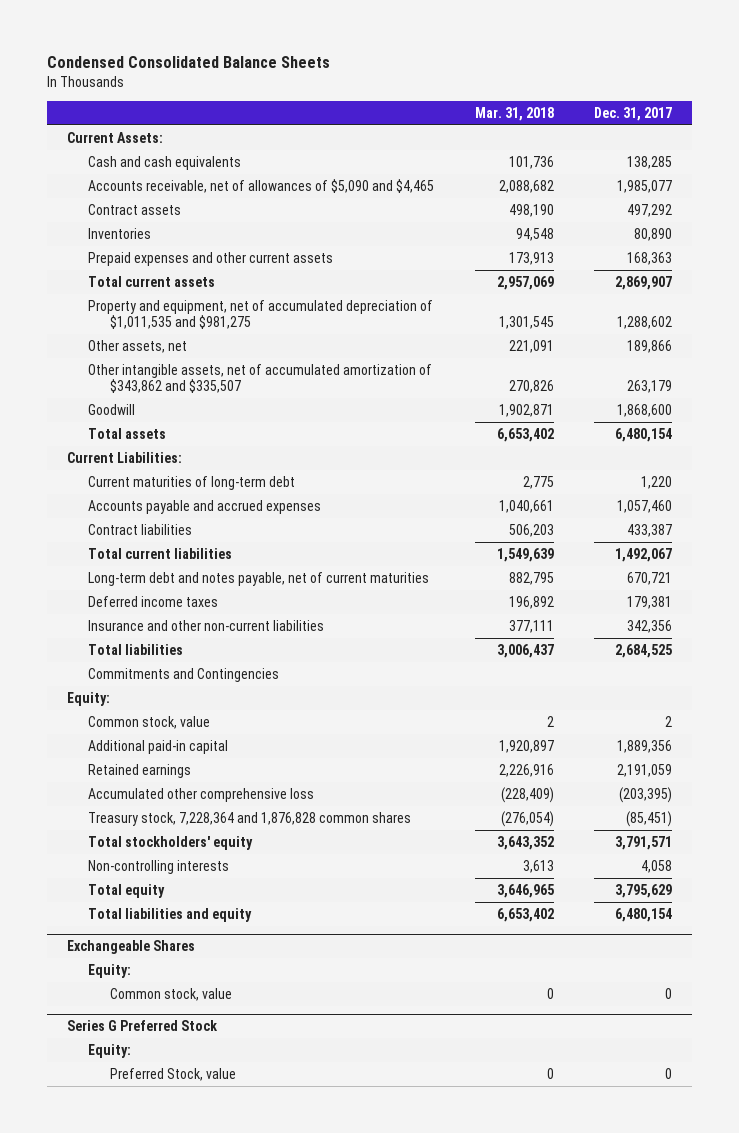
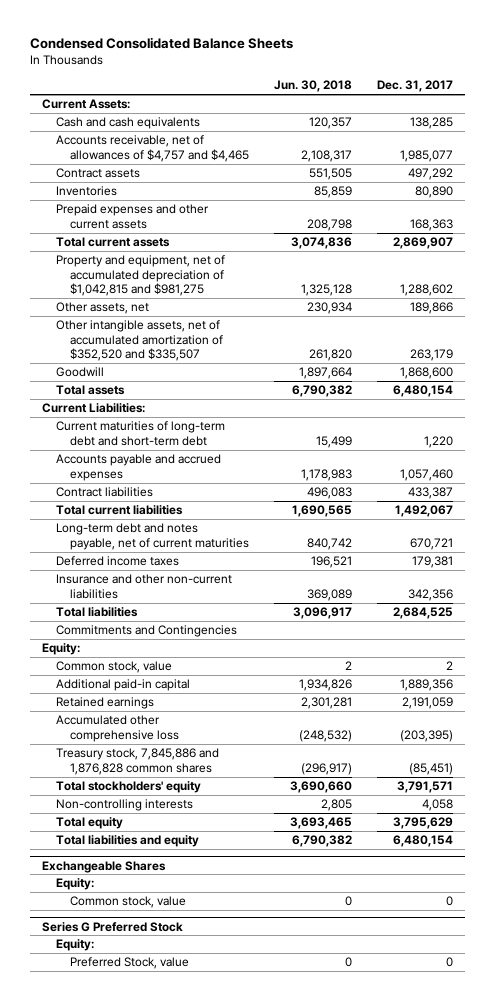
- | Mar. 31, 2018 | Dec. 31, 2017
+ | Jun. 30, 2018 | Dec. 31, 2017
- Accounts receivable, net of allowances of $5,090 and $4,465 | 2,088,682 | 1,985,077
+ Accounts receivable, net of allowances of $4,757 and $4,465 | 2,108,317 | 1,985,077
- Property and equipment, net of accumulated depreciation of $1,011,535 and $981,275 | 1,301,545 | 1,288,602
+ Property and equipment, net of accumulated depreciation of $1,042,815 and $981,275 | 1,325,128 | 1,288,602
- Other intangible assets, net of accumulated amortization of $343,862 and $335,507 | 270,826 | 263,179
+ Other intangible assets, net of accumulated amortization of $352,520 and $335,507 | 261,820 | 263,179
- Current maturities of long-term debt | 2,775 | 1,220
+ Current maturities of long-term debt and short-term debt | 15,499 | 1,220
- Treasury stock, 7,228,364 and 1,876,828 common shares | (276,054) | (85,451)
+ Treasury stock, 7,845,886 and 1,876,828 common shares | (296,917) | (85,451)

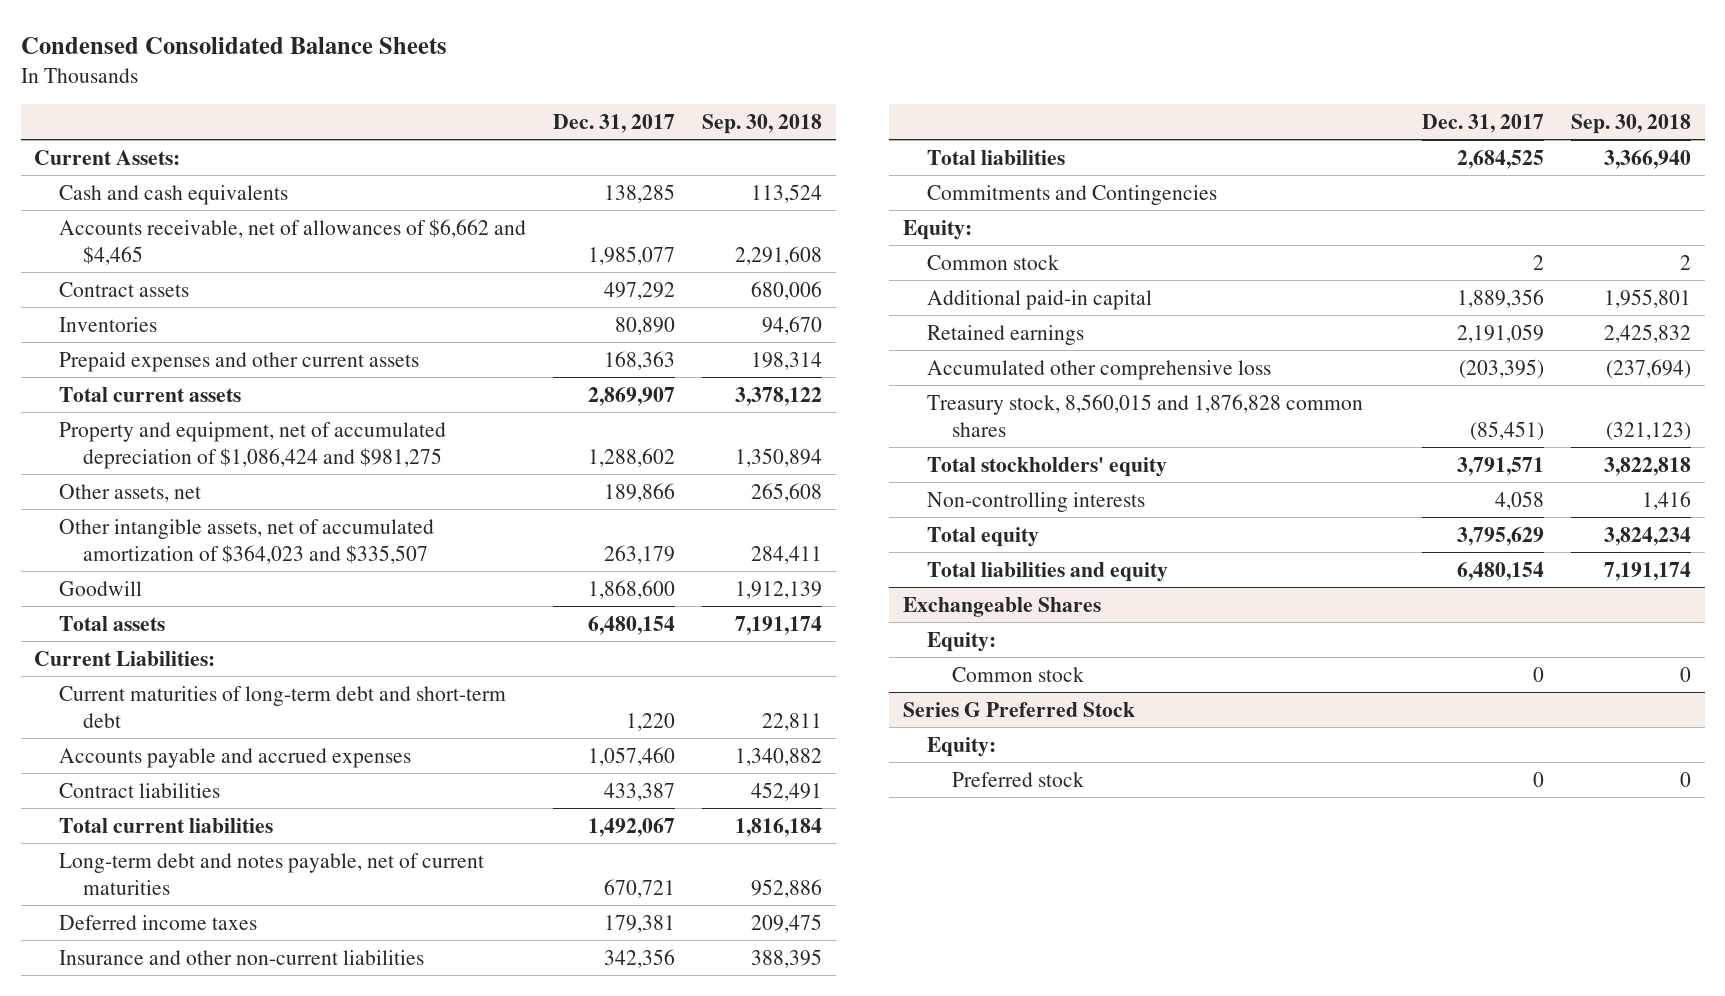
- | Jun. 30, 2018 | Dec. 31, 2017
+ | Dec. 31, 2017 | Sep. 30, 2018
- Accounts receivable, net of allowances of $4,757 and $4,465 | 2,108,317 | 1,985,077
+ Accounts receivable, net of allowances of $6,662 and $4,465 | 1,985,077 | 2,291,608
- Property and equipment, net of accumulated depreciation of $1,042,815 and $981,275 | 1,325,128 | 1,288,602
+ Property and equipment, net of accumulated depreciation of $1,086,424 and $981,275 | 1,288,602 | 1,350,894
- Other intangible assets, net of accumulated amortization of $352,520 and $335,507 | 261,820 | 263,179
+ Other intangible assets, net of accumulated amortization of $364,023 and $335,507 | 263,179 | 284,411
- Common stock, value | 2 | 2
+ Common stock | 2 | 2
- Treasury stock, 7,845,886 and 1,876,828 common shares | (296,917) | (85,451)
+ Treasury stock, 8,560,015 and 1,876,828 common shares | (85,451) | (321,123)
@ Exchangeable Shares
- Common stock, value | 0 | 0
+ Common stock | 0 | 0
@ Series G Preferred Stock
- Preferred Stock, value | 0 | 0
+ Preferred stock | 0 | 0

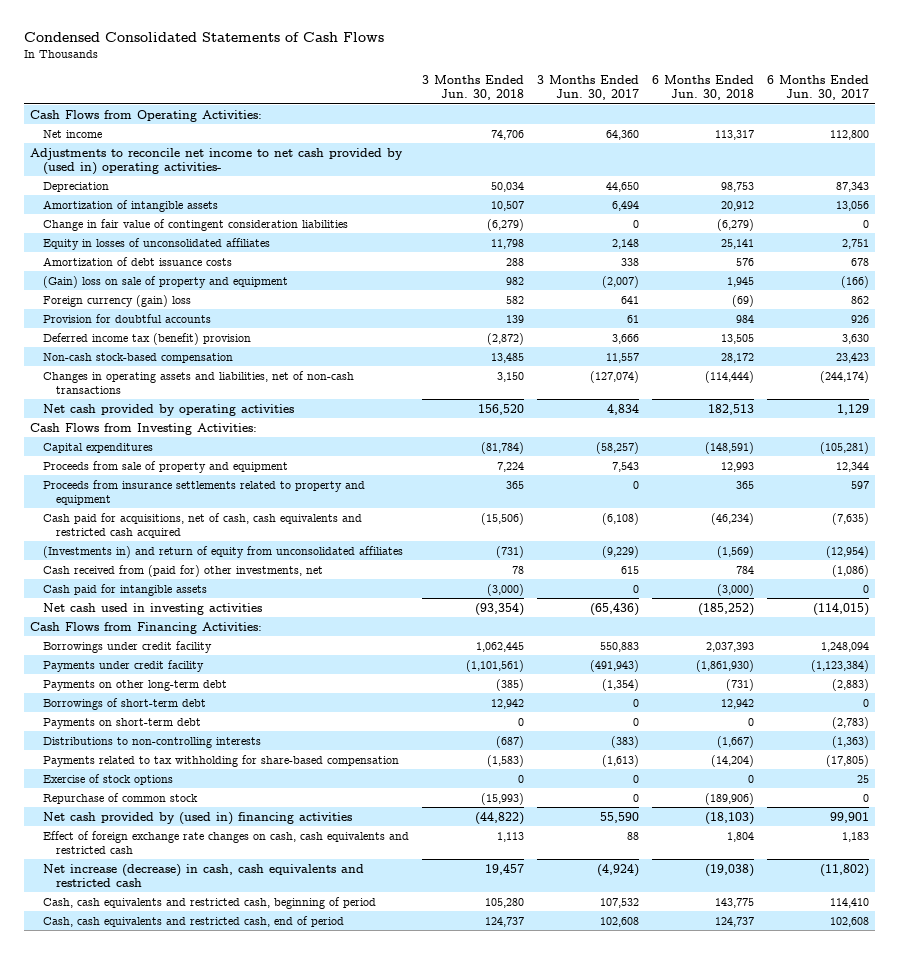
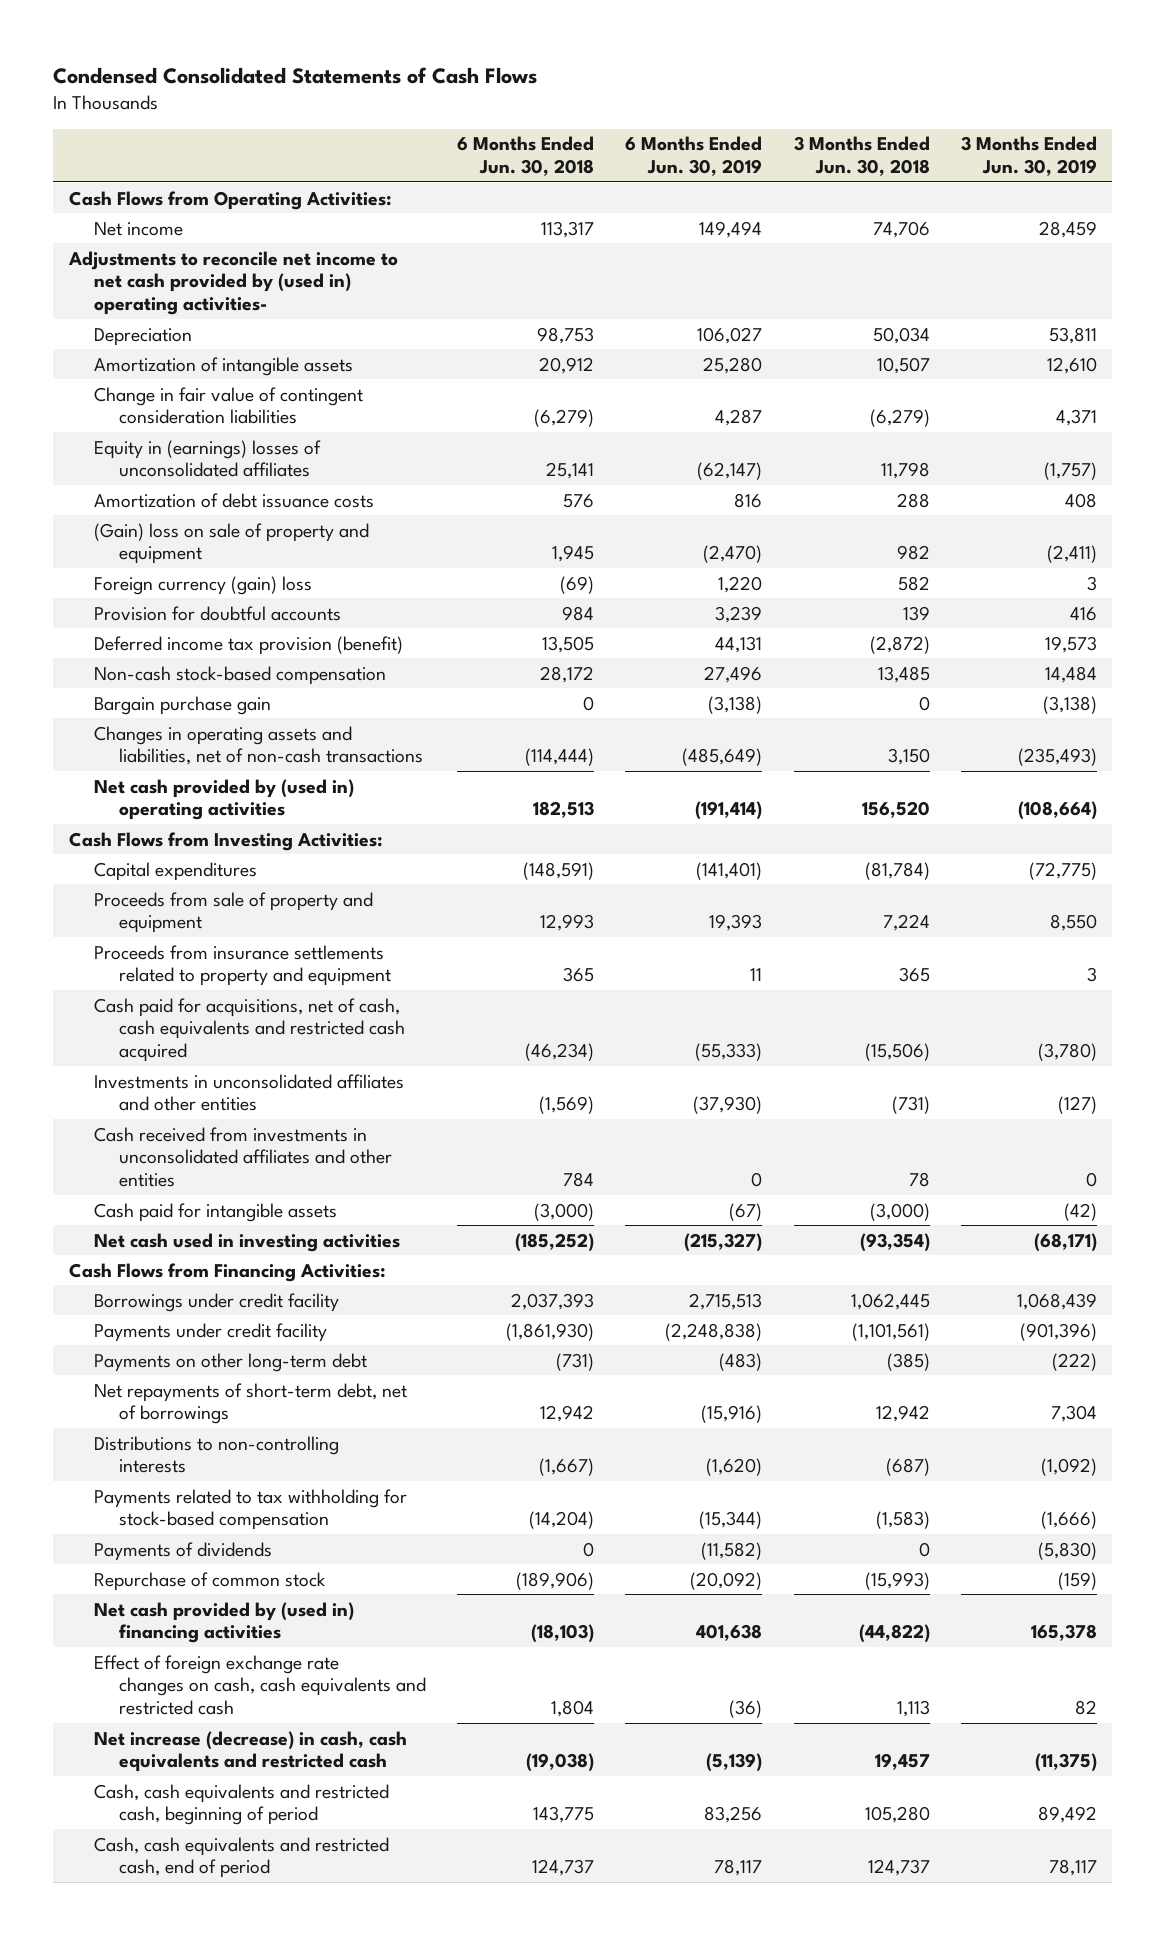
- | 3 Months Ended Jun. 30, 2018 | 3 Months Ended Jun. 30, 2017 | 6 Months Ended Jun. 30, 2018 | 6 Months Ended Jun. 30, 2017
+ | 6 Months Ended Jun. 30, 2018 | 6 Months Ended Jun. 30, 2019 | 3 Months Ended Jun. 30, 2018 | 3 Months Ended Jun. 30, 2019
- Equity in losses of unconsolidated affiliates | 11,798 | 2,148 | 25,141 | 2,751
+ Equity in (earnings) losses of unconsolidated affiliates | 25,141 | (62,147) | 11,798 | (1,757)
- Deferred income tax (benefit) provision | (2,872) | 3,666 | 13,505 | 3,630
+ Deferred income tax provision (benefit) | 13,505 | 44,131 | (2,872) | 19,573
+ Bargain purchase gain | 0 | (3,138) | 0 | (3,138)
- Net cash provided by operating activities | 156,520 | 4,834 | 182,513 | 1,129
+ Net cash provided by (used in) operating activities | 182,513 | (191,414) | 156,520 | (108,664)
- (Investments in) and return of equity from unconsolidated affiliates | (731) | (9,229) | (1,569) | (12,954)
- Cash received from (paid for) other investments, net | 78 | 615 | 784 | (1,086)
+ Investments in unconsolidated affiliates and other entities | (1,569) | (37,930) | (731) | (127)
+ Cash received from investments in unconsolidated affiliates and other entities | 784 | 0 | 78 | 0
- Borrowings of short-term debt | 12,942 | 0 | 12,942 | 0
- Payments on short-term debt | 0 | 0 | 0 | (2,783)
+ Net repayments of short-term debt, net of borrowings | 12,942 | (15,916) | 12,942 | 7,304
- Payments related to tax withholding for share-based compensation | (1,583) | (1,613) | (14,204) | (17,805)
- Exercise of stock options | 0 | 0 | 0 | 25
+ Payments related to tax withholding for stock-based compensation | (14,204) | (15,344) | (1,583) | (1,666)
+ Payments of dividends | 0 | (11,582) | 0 | (5,830)

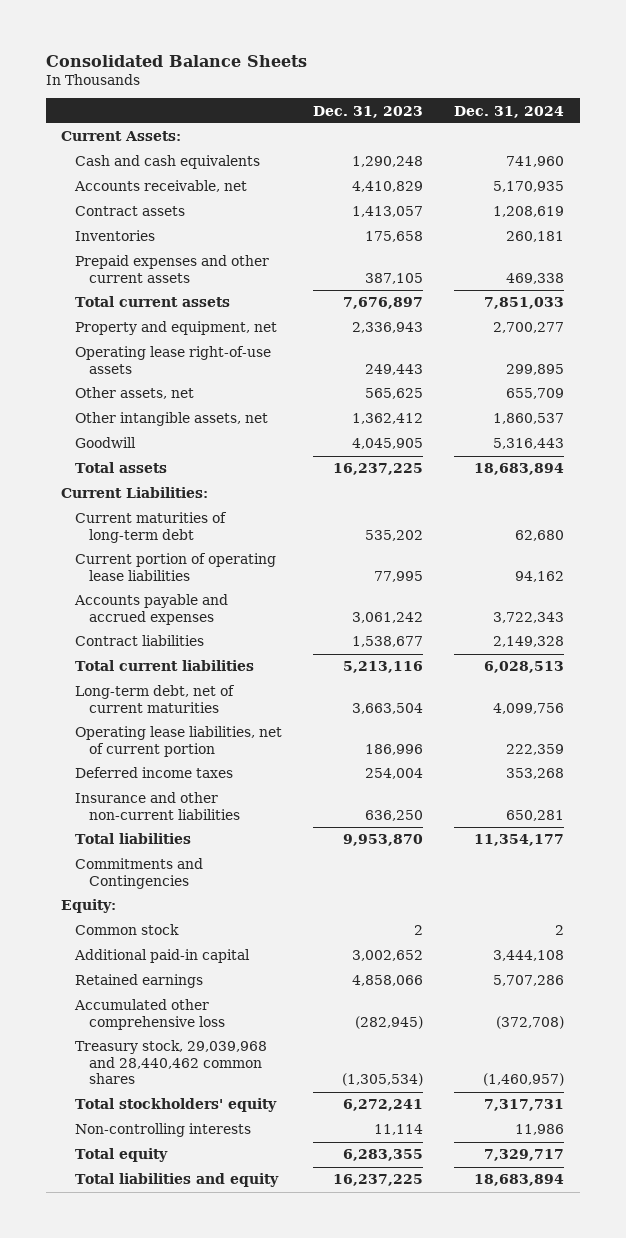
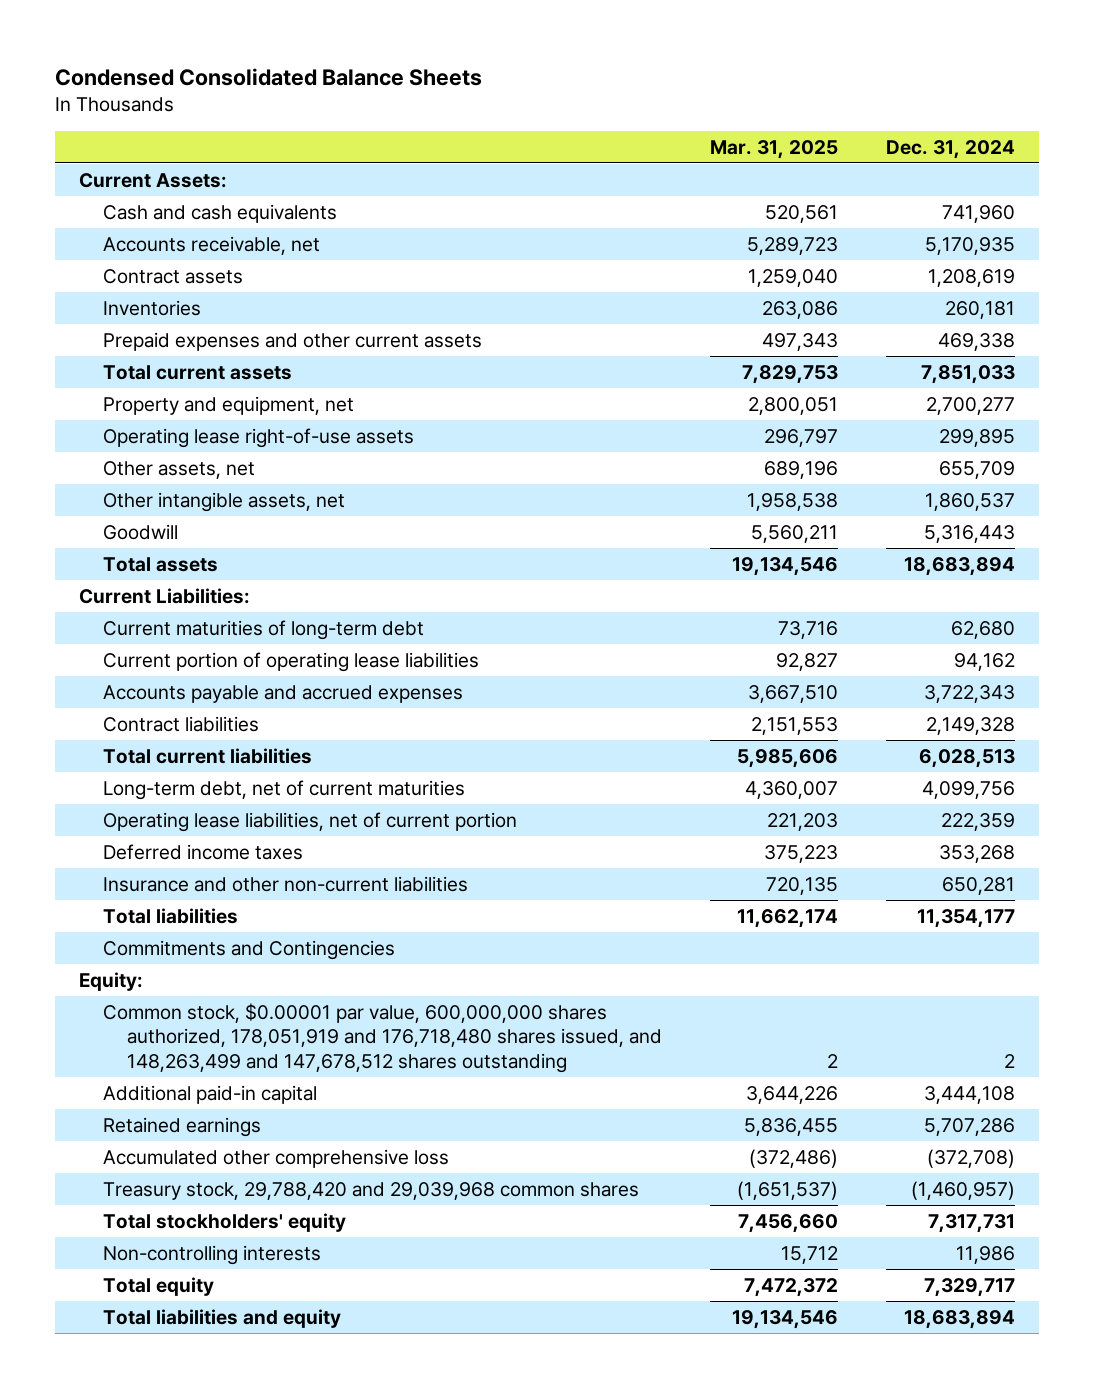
- Consolidated Balance Sheets
+ Condensed Consolidated Balance Sheets
- | Dec. 31, 2023 | Dec. 31, 2024
+ | Mar. 31, 2025 | Dec. 31, 2024
- Common stock | 2 | 2
+ Common stock, $0.00001 par value, 600,000,000 shares authorized, 178,051,919 and 176,718,480 shares issued, and 148,263,499 and 147,678,512 shares outstanding | 2 | 2
- Treasury stock, 29,039,968 and 28,440,462 common shares | (1,305,534) | (1,460,957)
+ Treasury stock, 29,788,420 and 29,039,968 common shares | (1,651,537) | (1,460,957)

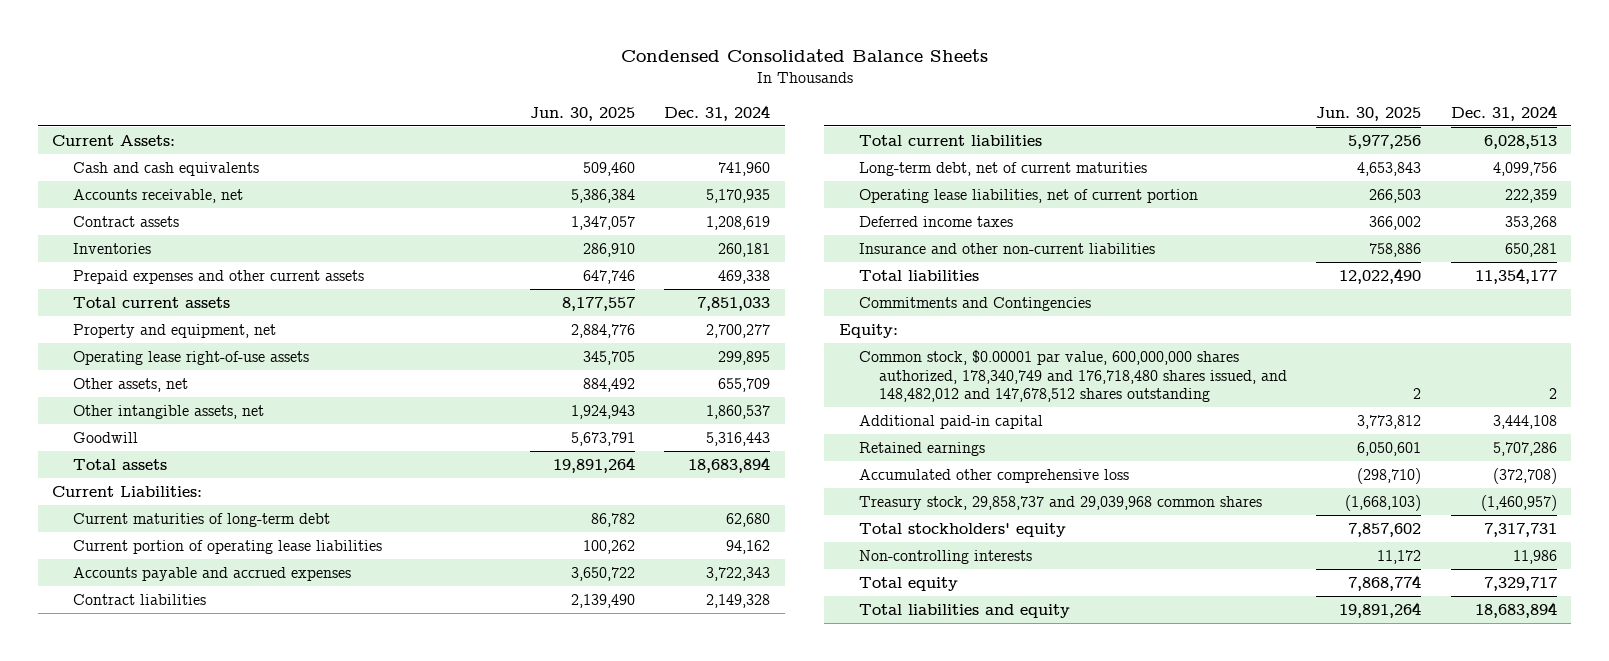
- | Mar. 31, 2025 | Dec. 31, 2024
+ | Jun. 30, 2025 | Dec. 31, 2024
- Common stock, $0.00001 par value, 600,000,000 shares authorized, 178,051,919 and 176,718,480 shares issued, and 148,263,499 and 147,678,512 shares outstanding | 2 | 2
+ Common stock, $0.00001 par value, 600,000,000 shares authorized, 178,340,749 and 176,718,480 shares issued, and 148,482,012 and 147,678,512 shares outstanding | 2 | 2
- Treasury stock, 29,788,420 and 29,039,968 common shares | (1,651,537) | (1,460,957)
+ Treasury stock, 29,858,737 and 29,039,968 common shares | (1,668,103) | (1,460,957)

